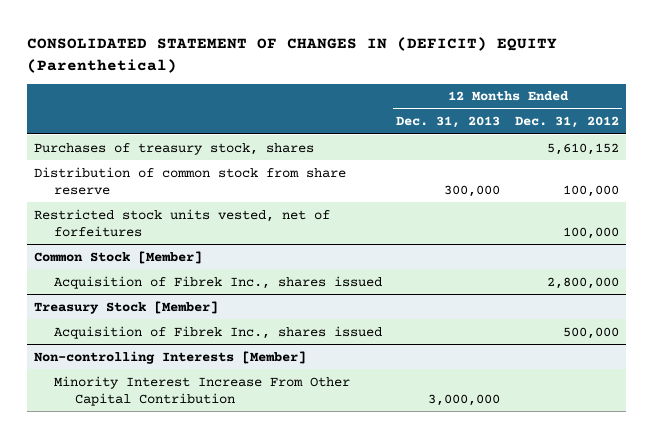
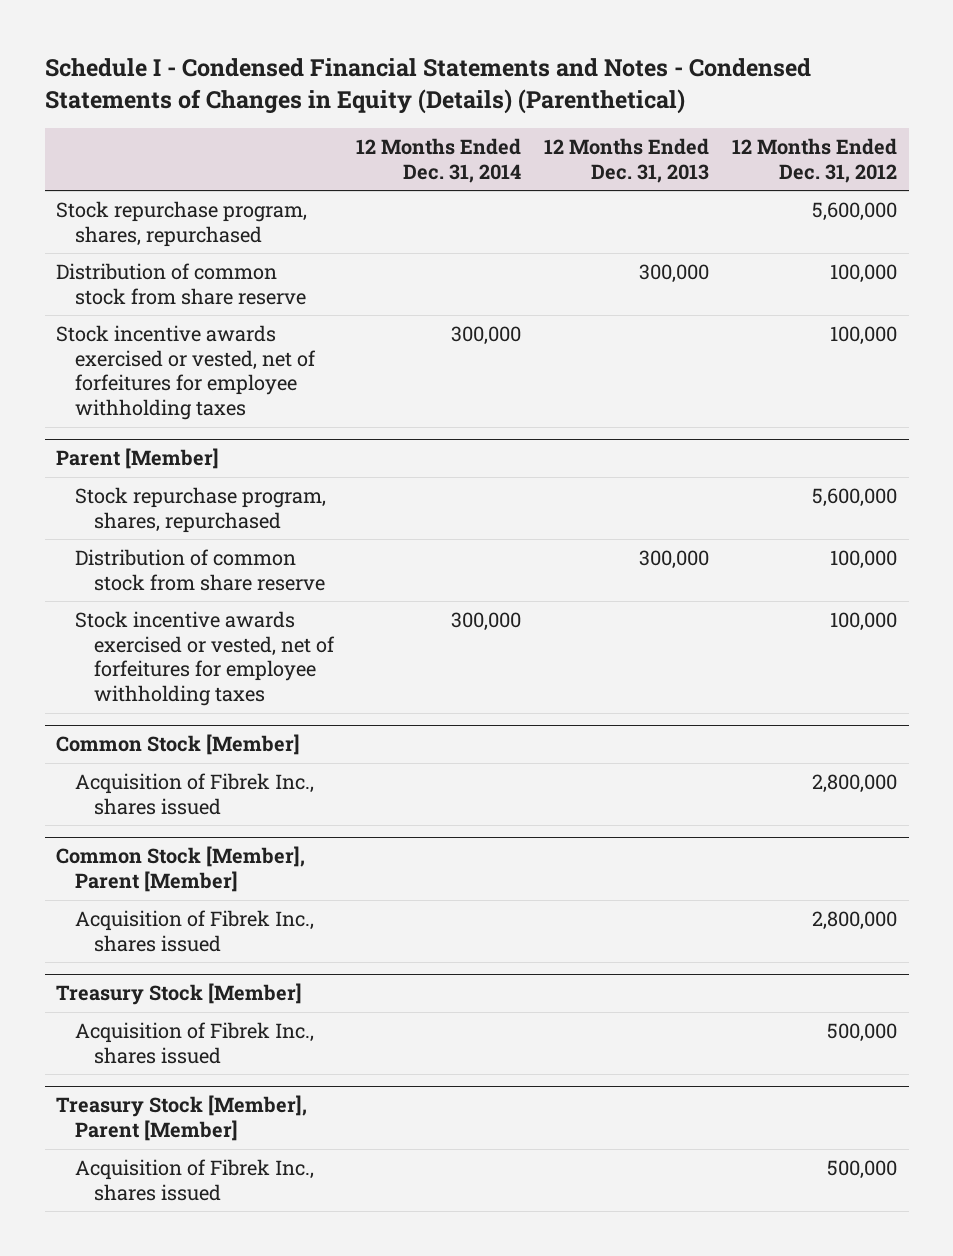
- CONSOLIDATED STATEMENT OF CHANGES IN (DEFICIT) EQUITY (Parenthetical)
+ Schedule I - Condensed Financial Statements and Notes - Condensed Statements of Changes in Equity (Details) (Parenthetical)
- | 12 Months Ended Dec. 31, 2013 | 12 Months Ended Dec. 31, 2012
+ | 12 Months Ended Dec. 31, 2014 | 12 Months Ended Dec. 31, 2013 | 12 Months Ended Dec. 31, 2012
- Purchases of treasury stock, shares | | 5,610,152
+ Stock repurchase program, shares, repurchased | | | 5,600,000
- Restricted stock units vested, net of forfeitures | | 100,000
+ Stock incentive awards exercised or vested, net of forfeitures for employee withholding taxes | 300,000 | | 100,000
+ Parent [Member]
+ Stock repurchase program, shares, repurchased | | | 5,600,000
+ Distribution of common stock from share reserve | | 300,000 | 100,000
+ Stock incentive awards exercised or vested, net of forfeitures for employee withholding taxes | 300,000 | | 100,000
+ Common Stock [Member], Parent [Member]
+ Acquisition of Fibrek Inc., shares issued | | | 2,800,000
- Non-controlling Interests [Member]
- Minority Interest Increase From Other Capital Contribution | 3,000,000 |
+ Treasury Stock [Member], Parent [Member]
+ Acquisition of Fibrek Inc., shares issued | | | 500,000

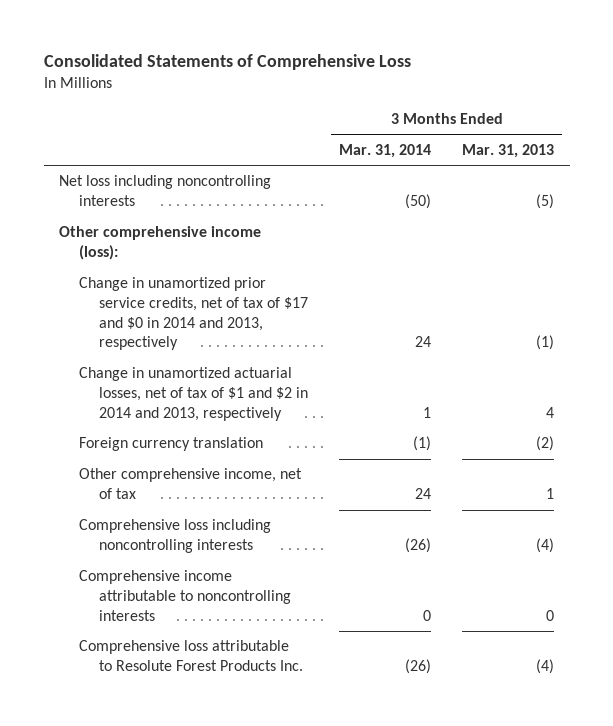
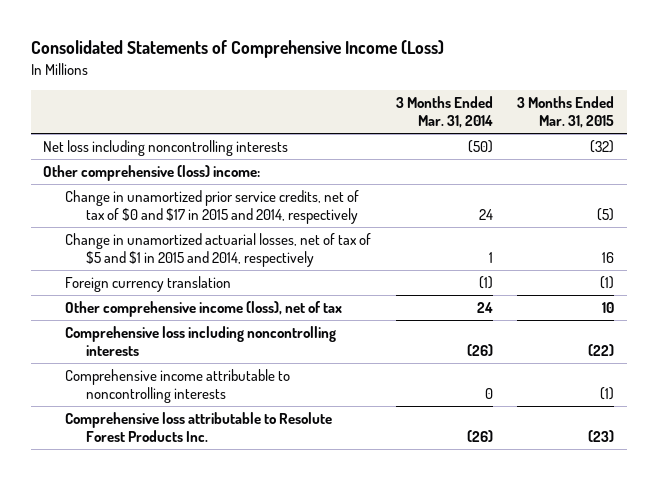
- Consolidated Statements of Comprehensive Loss
+ Consolidated Statements of Comprehensive Income (Loss)
- | 3 Months Ended Mar. 31, 2014 | 3 Months Ended Mar. 31, 2013
+ | 3 Months Ended Mar. 31, 2014 | 3 Months Ended Mar. 31, 2015
- Other comprehensive income (loss):
- Change in unamortized prior service credits, net of tax of $17 and $0 in 2014 and 2013, respectively | 24 | (1)
- Change in unamortized actuarial losses, net of tax of $1 and $2 in 2014 and 2013, respectively | 1 | 4
+ Other comprehensive (loss) income:
+ Change in unamortized prior service credits, net of tax of $0 and $17 in 2015 and 2014, respectively | 24 | (5)
+ Change in unamortized actuarial losses, net of tax of $5 and $1 in 2015 and 2014, respectively | 1 | 16
- Other comprehensive income, net of tax | 24 | 1
+ Other comprehensive income (loss), net of tax | 24 | 10

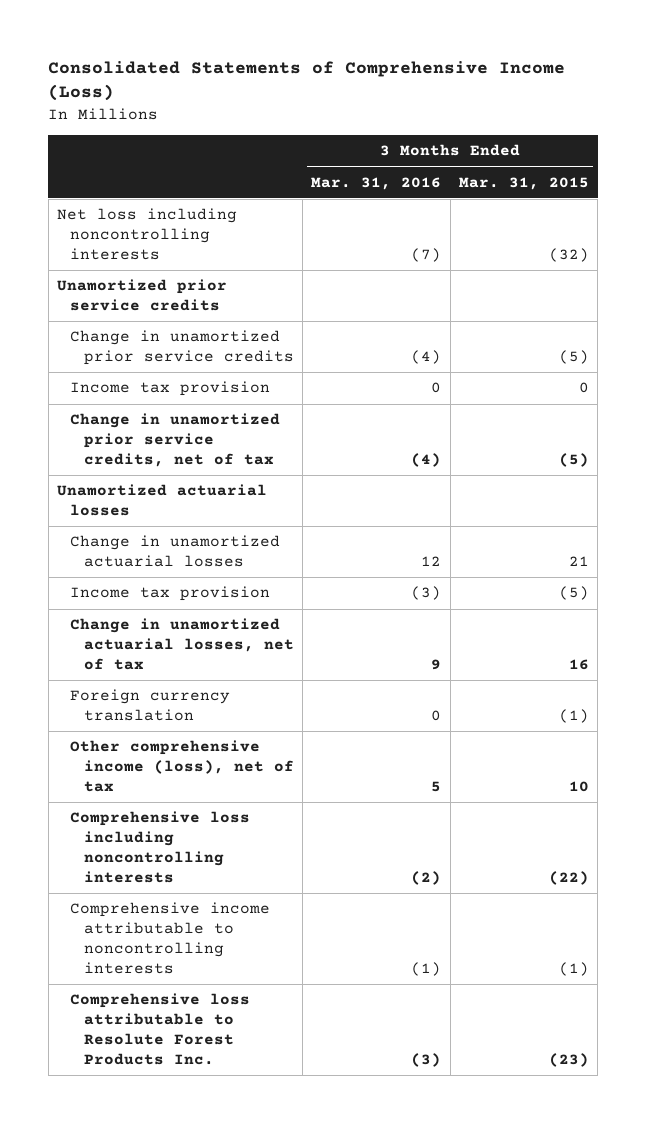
- | 3 Months Ended Mar. 31, 2014 | 3 Months Ended Mar. 31, 2015
+ | 3 Months Ended Mar. 31, 2016 | 3 Months Ended Mar. 31, 2015
- Other comprehensive (loss) income:
- Change in unamortized prior service credits, net of tax of $0 and $17 in 2015 and 2014, respectively | 24 | (5)
- Change in unamortized actuarial losses, net of tax of $5 and $1 in 2015 and 2014, respectively | 1 | 16
+ Unamortized prior service credits
+ Change in unamortized prior service credits | (4) | (5)
+ Income tax provision | 0 | 0
+ Change in unamortized prior service credits, net of tax | (4) | (5)
+ Unamortized actuarial losses
+ Change in unamortized actuarial losses | 12 | 21
+ Income tax provision | (3) | (5)
+ Change in unamortized actuarial losses, net of tax | 9 | 16

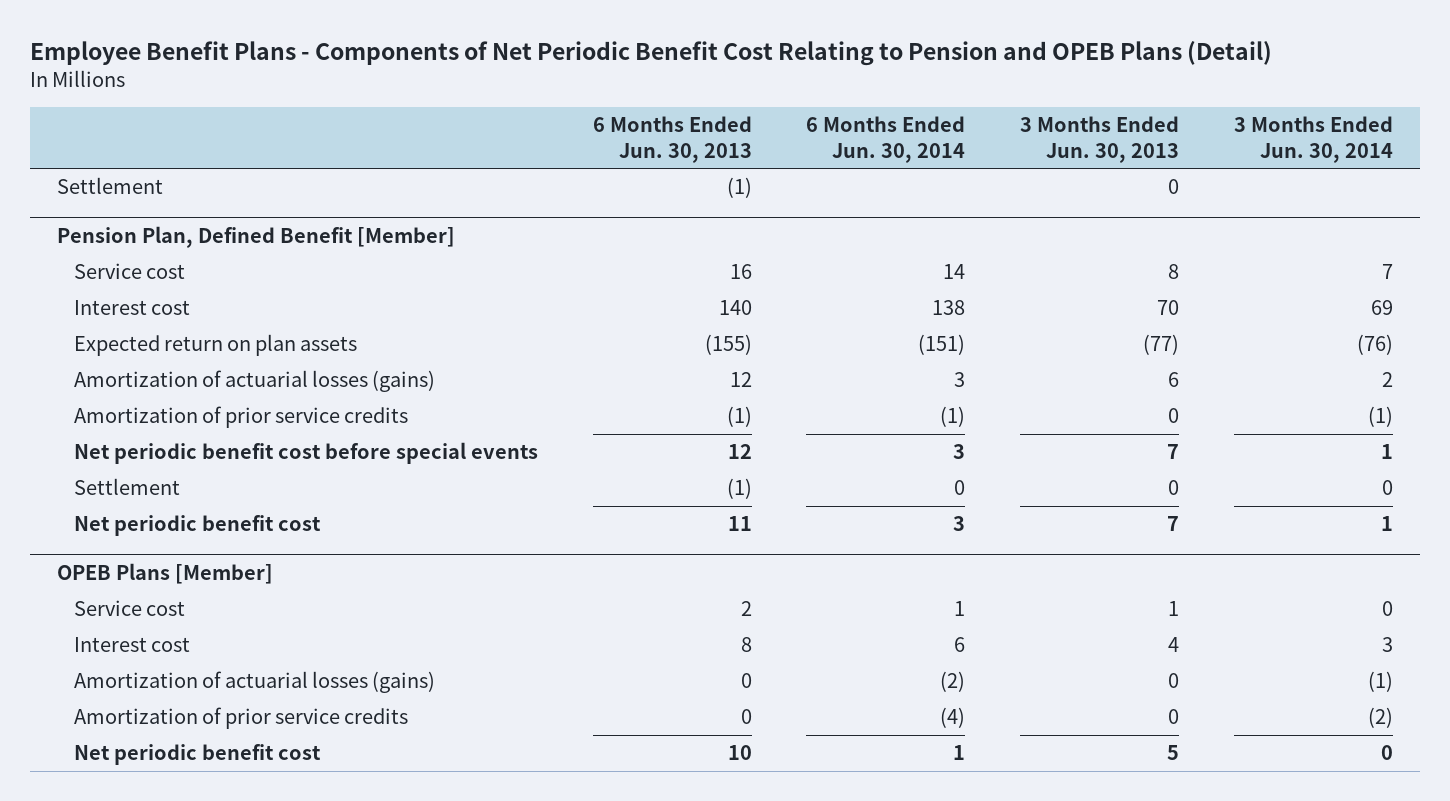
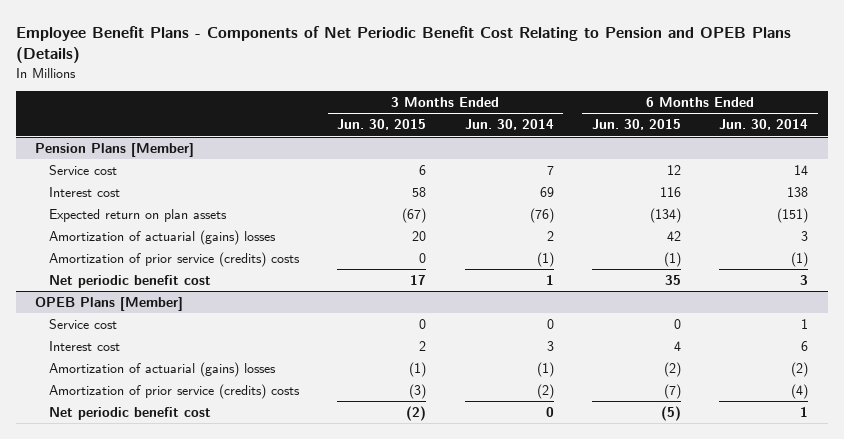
- Employee Benefit Plans - Components of Net Periodic Benefit Cost Relating to Pension and OPEB Plans (Detail)
+ Employee Benefit Plans - Components of Net Periodic Benefit Cost Relating to Pension and OPEB Plans (Details)
- | 6 Months Ended Jun. 30, 2013 | 6 Months Ended Jun. 30, 2014 | 3 Months Ended Jun. 30, 2013 | 3 Months Ended Jun. 30, 2014
+ | 3 Months Ended Jun. 30, 2015 | 3 Months Ended Jun. 30, 2014 | 6 Months Ended Jun. 30, 2015 | 6 Months Ended Jun. 30, 2014
- Settlement | (1) | | 0 |
- Pension Plan, Defined Benefit [Member]
+ Pension Plans [Member]
- Amortization of actuarial losses (gains) | 12 | 3 | 6 | 2
- Amortization of prior service credits | (1) | (1) | 0 | (1)
- Net periodic benefit cost before special events | 12 | 3 | 7 | 1
- Settlement | (1) | 0 | 0 | 0
+ Amortization of actuarial (gains) losses | 20 | 2 | 42 | 3
+ Amortization of prior service (credits) costs | 0 | (1) | (1) | (1)
@ OPEB Plans [Member]
- Amortization of actuarial losses (gains) | 0 | (2) | 0 | (1)
- Amortization of prior service credits | 0 | (4) | 0 | (2)
+ Amortization of actuarial (gains) losses | (1) | (1) | (2) | (2)
+ Amortization of prior service (credits) costs | (3) | (2) | (7) | (4)

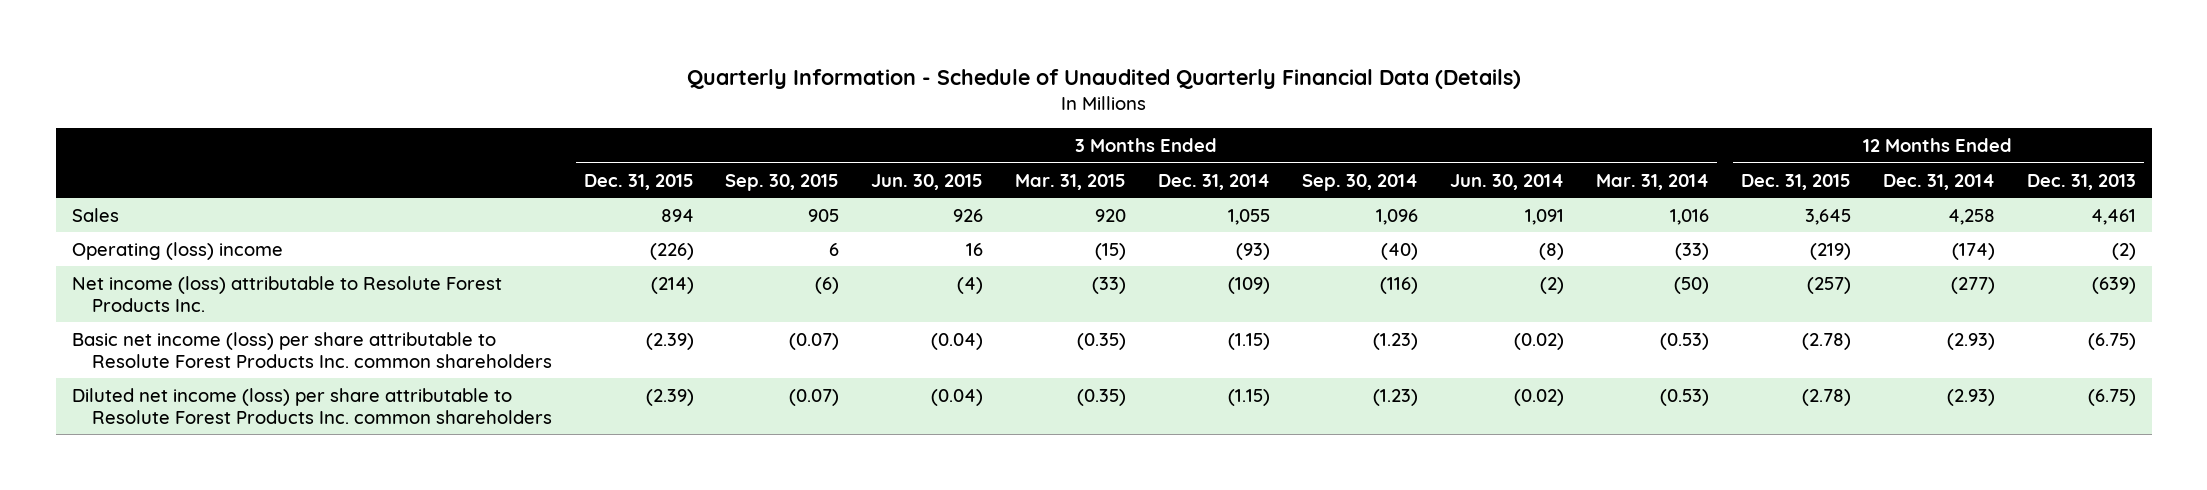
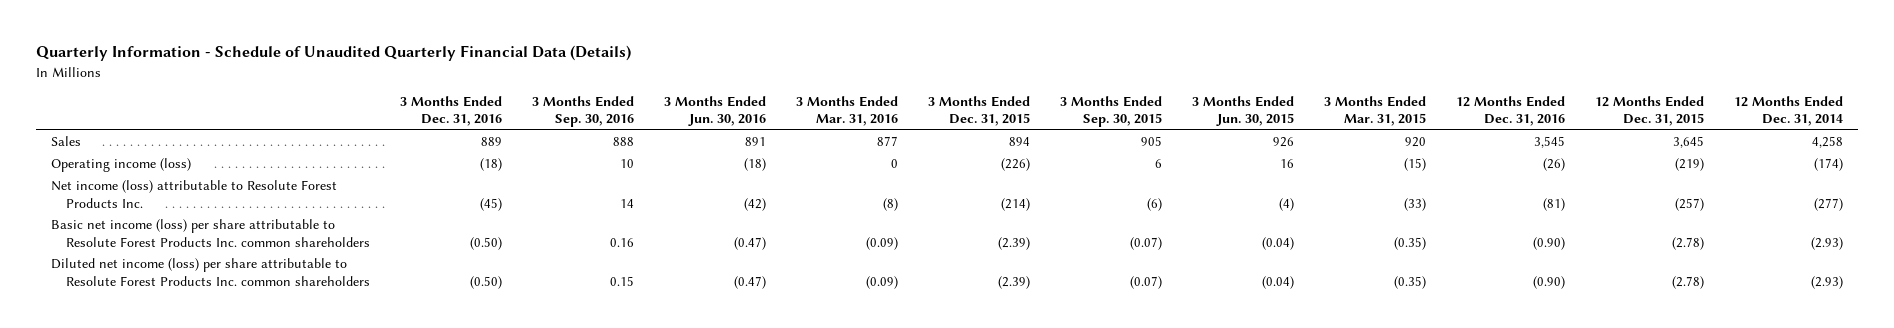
- | 3 Months Ended Dec. 31, 2015 | 3 Months Ended Sep. 30, 2015 | 3 Months Ended Jun. 30, 2015 | 3 Months Ended Mar. 31, 2015 | 3 Months Ended Dec. 31, 2014 | 3 Months Ended Sep. 30, 2014 | 3 Months Ended Jun. 30, 2014 | 3 Months Ended Mar. 31, 2014 | 12 Months Ended Dec. 31, 2015 | 12 Months Ended Dec. 31, 2014 | 12 Months Ended Dec. 31, 2013
+ | 3 Months Ended Dec. 31, 2016 | 3 Months Ended Sep. 30, 2016 | 3 Months Ended Jun. 30, 2016 | 3 Months Ended Mar. 31, 2016 | 3 Months Ended Dec. 31, 2015 | 3 Months Ended Sep. 30, 2015 | 3 Months Ended Jun. 30, 2015 | 3 Months Ended Mar. 31, 2015 | 12 Months Ended Dec. 31, 2016 | 12 Months Ended Dec. 31, 2015 | 12 Months Ended Dec. 31, 2014
- Operating (loss) income | (226) | 6 | 16 | (15) | (93) | (40) | (8) | (33) | (219) | (174) | (2)
+ Operating income (loss) | (18) | 10 | (18) | 0 | (226) | 6 | 16 | (15) | (26) | (219) | (174)

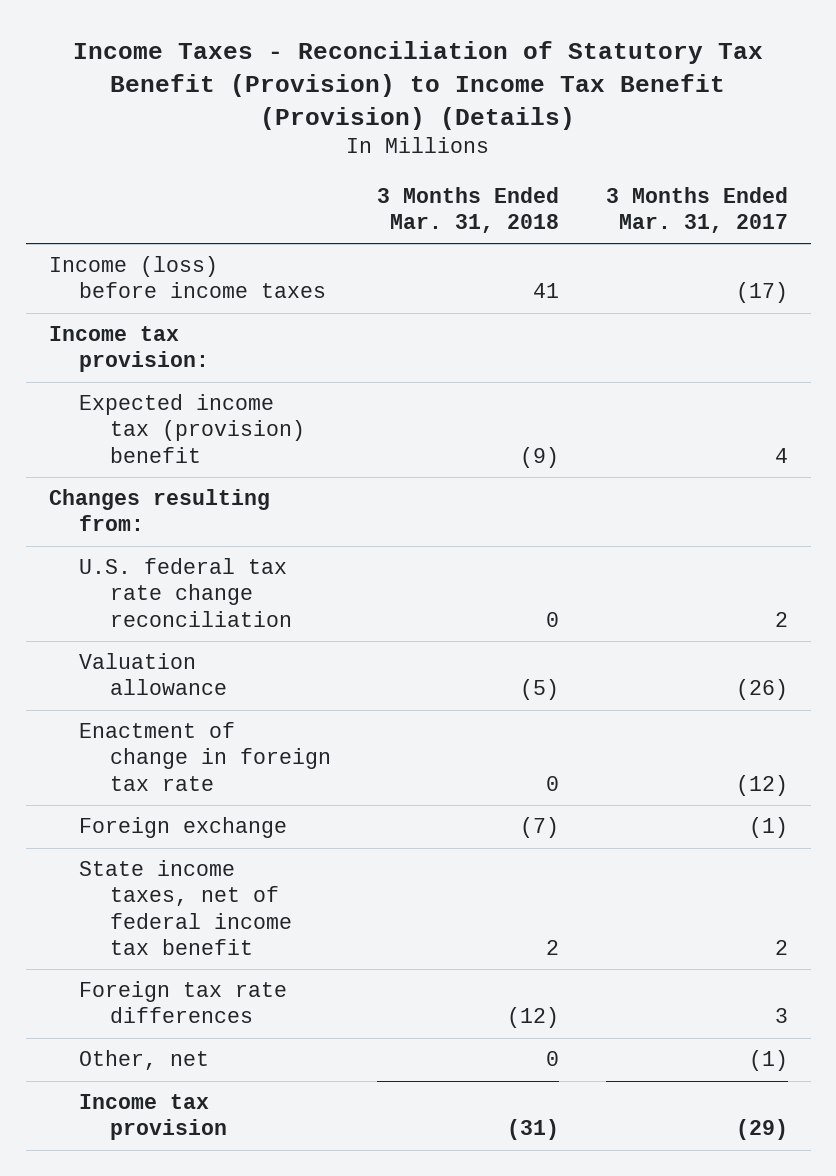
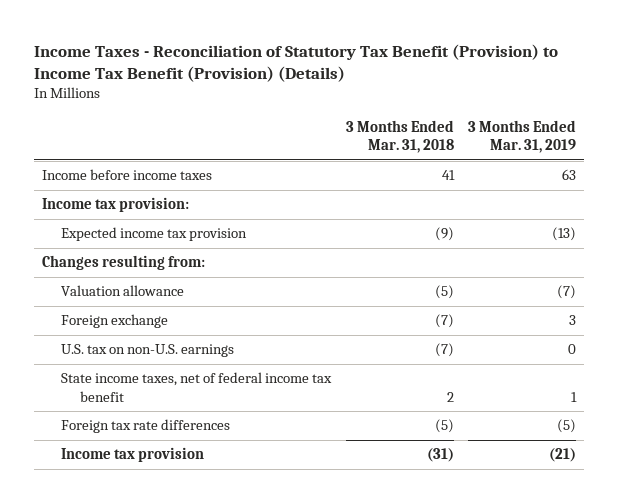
- | 3 Months Ended Mar. 31, 2018 | 3 Months Ended Mar. 31, 2017
+ | 3 Months Ended Mar. 31, 2018 | 3 Months Ended Mar. 31, 2019
- Income (loss) before income taxes | 41 | (17)
+ Income before income taxes | 41 | 63
- Expected income tax (provision) benefit | (9) | 4
+ Expected income tax provision | (9) | (13)
- U.S. federal tax rate change reconciliation | 0 | 2
- Enactment of change in foreign tax rate | 0 | (12)
+ U.S. tax on non-U.S. earnings | (7) | 0
- Foreign tax rate differences | (12) | 3
- Other, net | 0 | (1)
+ Foreign tax rate differences | (5) | (5)

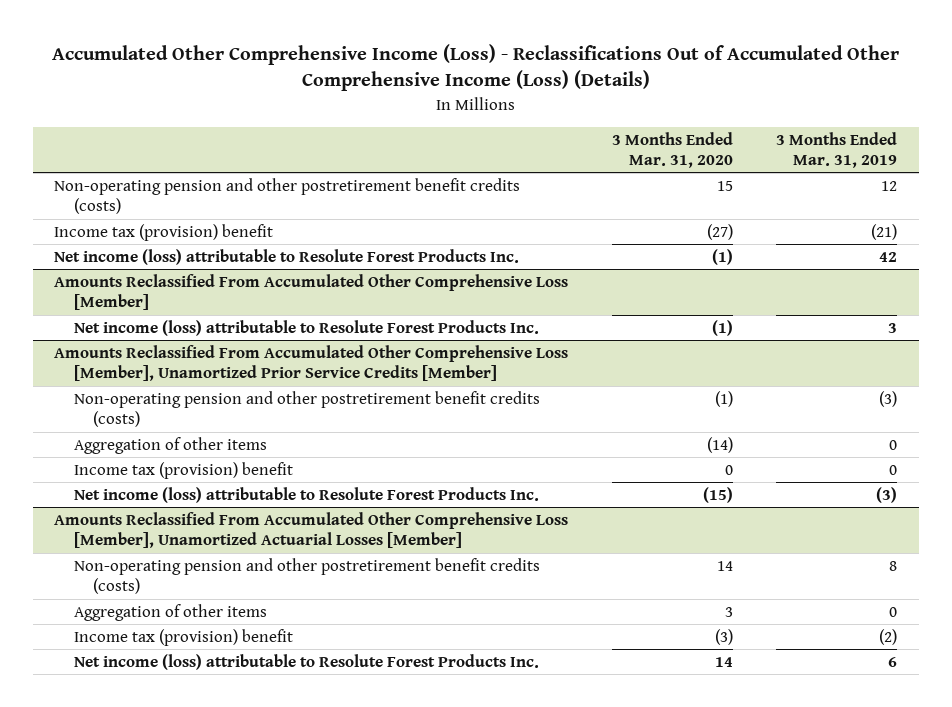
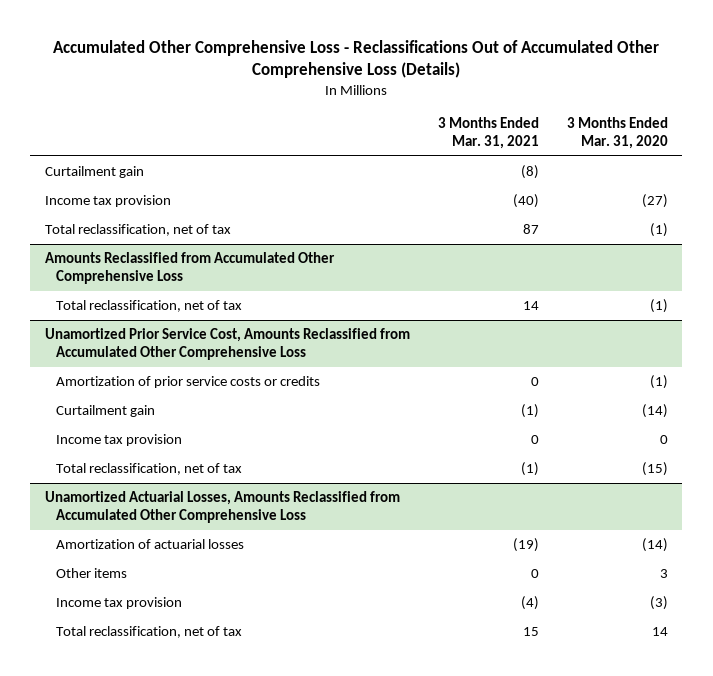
- Accumulated Other Comprehensive Income (Loss) - Reclassifications Out of Accumulated Other Comprehensive Income (Loss) (Details)
+ Accumulated Other Comprehensive Loss - Reclassifications Out of Accumulated Other Comprehensive Loss (Details)
- | 3 Months Ended Mar. 31, 2020 | 3 Months Ended Mar. 31, 2019
+ | 3 Months Ended Mar. 31, 2021 | 3 Months Ended Mar. 31, 2020
- Non-operating pension and other postretirement benefit credits (costs) | 15 | 12
- Income tax (provision) benefit | (27) | (21)
- Net income (loss) attributable to Resolute Forest Products Inc. | (1) | 42
- Amounts Reclassified From Accumulated Other Comprehensive Loss [Member]
- Net income (loss) attributable to Resolute Forest Products Inc. | (1) | 3
- Amounts Reclassified From Accumulated Other Comprehensive Loss [Member], Unamortized Prior Service Credits [Member]
- Non-operating pension and other postretirement benefit credits (costs) | (1) | (3)
- Aggregation of other items | (14) | 0
- Income tax (provision) benefit | 0 | 0
- Net income (loss) attributable to Resolute Forest Products Inc. | (15) | (3)
- Amounts Reclassified From Accumulated Other Comprehensive Loss [Member], Unamortized Actuarial Losses [Member]
- Non-operating pension and other postretirement benefit credits (costs) | 14 | 8
- Aggregation of other items | 3 | 0
- Income tax (provision) benefit | (3) | (2)
- Net income (loss) attributable to Resolute Forest Products Inc. | 14 | 6
+ Curtailment gain | (8) |
+ Income tax provision | (40) | (27)
+ Total reclassification, net of tax | 87 | (1)
+ Amounts Reclassified from Accumulated Other Comprehensive Loss
+ Total reclassification, net of tax | 14 | (1)
+ Unamortized Prior Service Cost, Amounts Reclassified from Accumulated Other Comprehensive Loss
+ Amortization of prior service costs or credits | 0 | (1)
+ Curtailment gain | (1) | (14)
+ Income tax provision | 0 | 0
+ Total reclassification, net of tax | (1) | (15)
+ Unamortized Actuarial Losses, Amounts Reclassified from Accumulated Other Comprehensive Loss
+ Amortization of actuarial losses | (19) | (14)
+ Other items | 0 | 3
+ Income tax provision | (4) | (3)
+ Total reclassification, net of tax | 15 | 14

